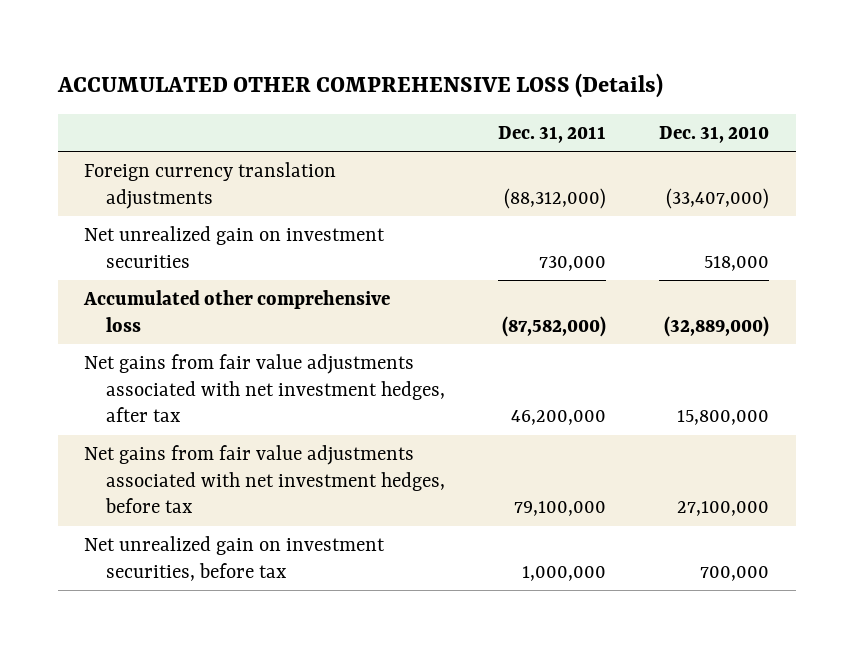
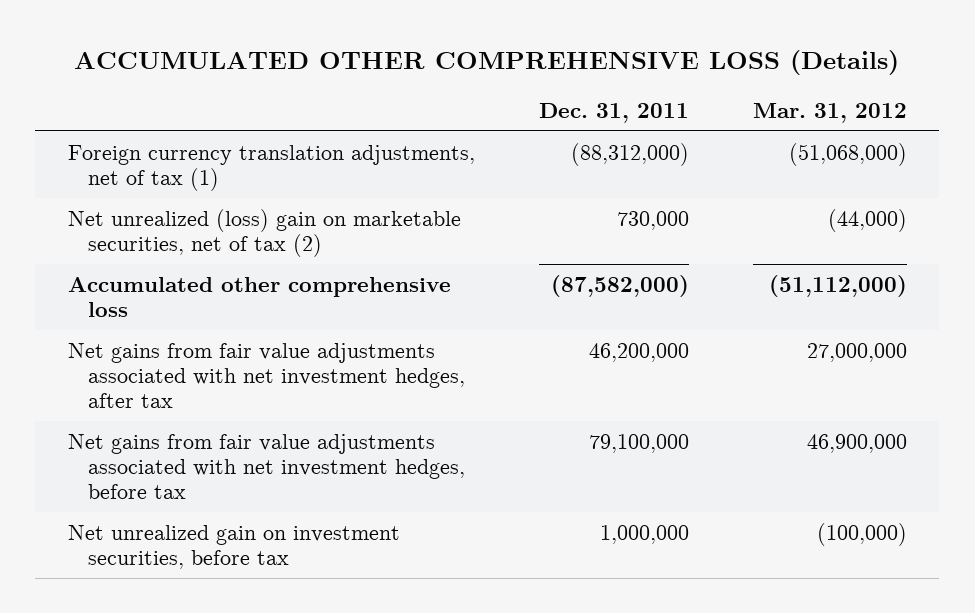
- | Dec. 31, 2011 | Dec. 31, 2010
+ | Dec. 31, 2011 | Mar. 31, 2012
- Foreign currency translation adjustments | (88,312,000) | (33,407,000)
- Net unrealized gain on investment securities | 730,000 | 518,000
+ Foreign currency translation adjustments, net of tax (1) | (88,312,000) | (51,068,000)
+ Net unrealized (loss) gain on marketable securities, net of tax (2) | 730,000 | (44,000)

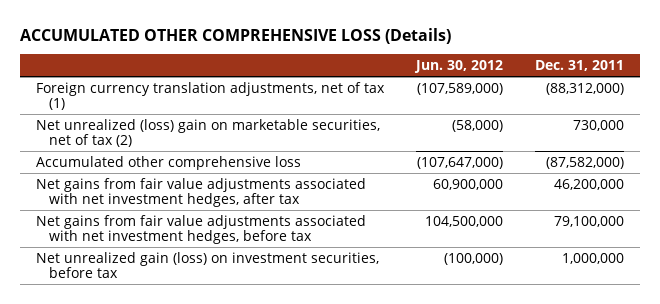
- | Dec. 31, 2011 | Mar. 31, 2012
+ | Jun. 30, 2012 | Dec. 31, 2011
- Net unrealized gain on investment securities, before tax | 1,000,000 | (100,000)
+ Net unrealized gain (loss) on investment securities, before tax | (100,000) | 1,000,000

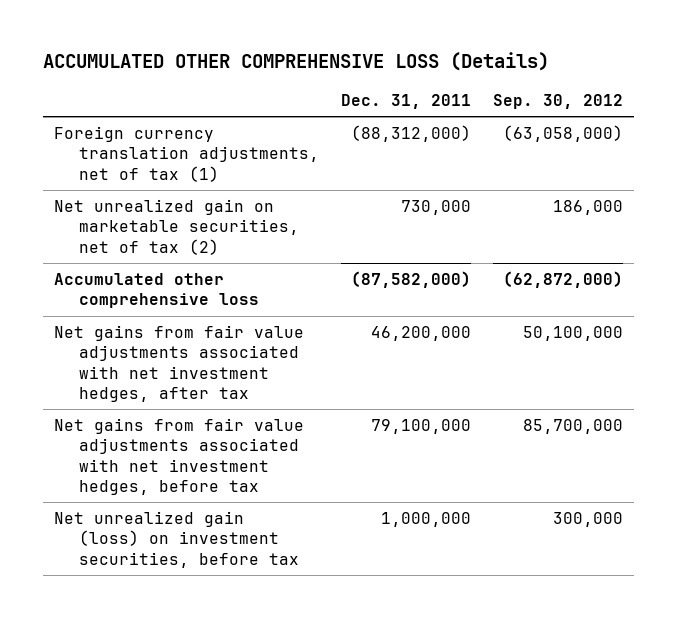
- | Jun. 30, 2012 | Dec. 31, 2011
+ | Dec. 31, 2011 | Sep. 30, 2012
- Net unrealized (loss) gain on marketable securities, net of tax (2) | (58,000) | 730,000
+ Net unrealized gain on marketable securities, net of tax (2) | 730,000 | 186,000

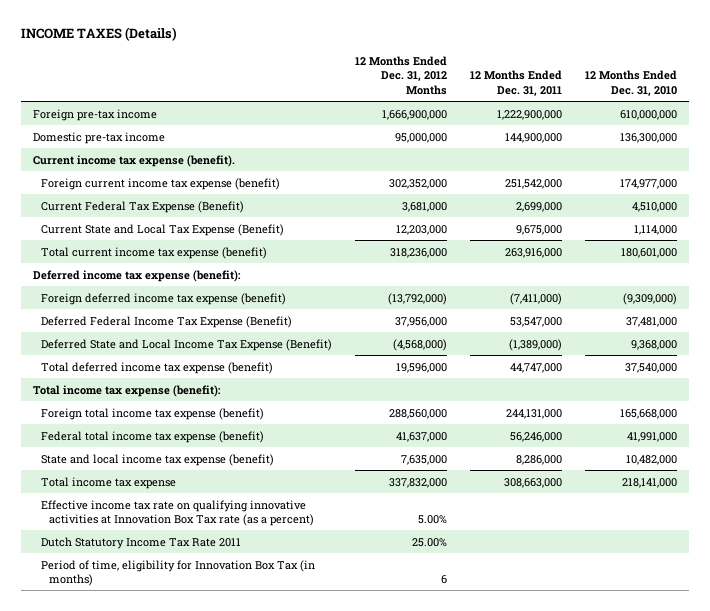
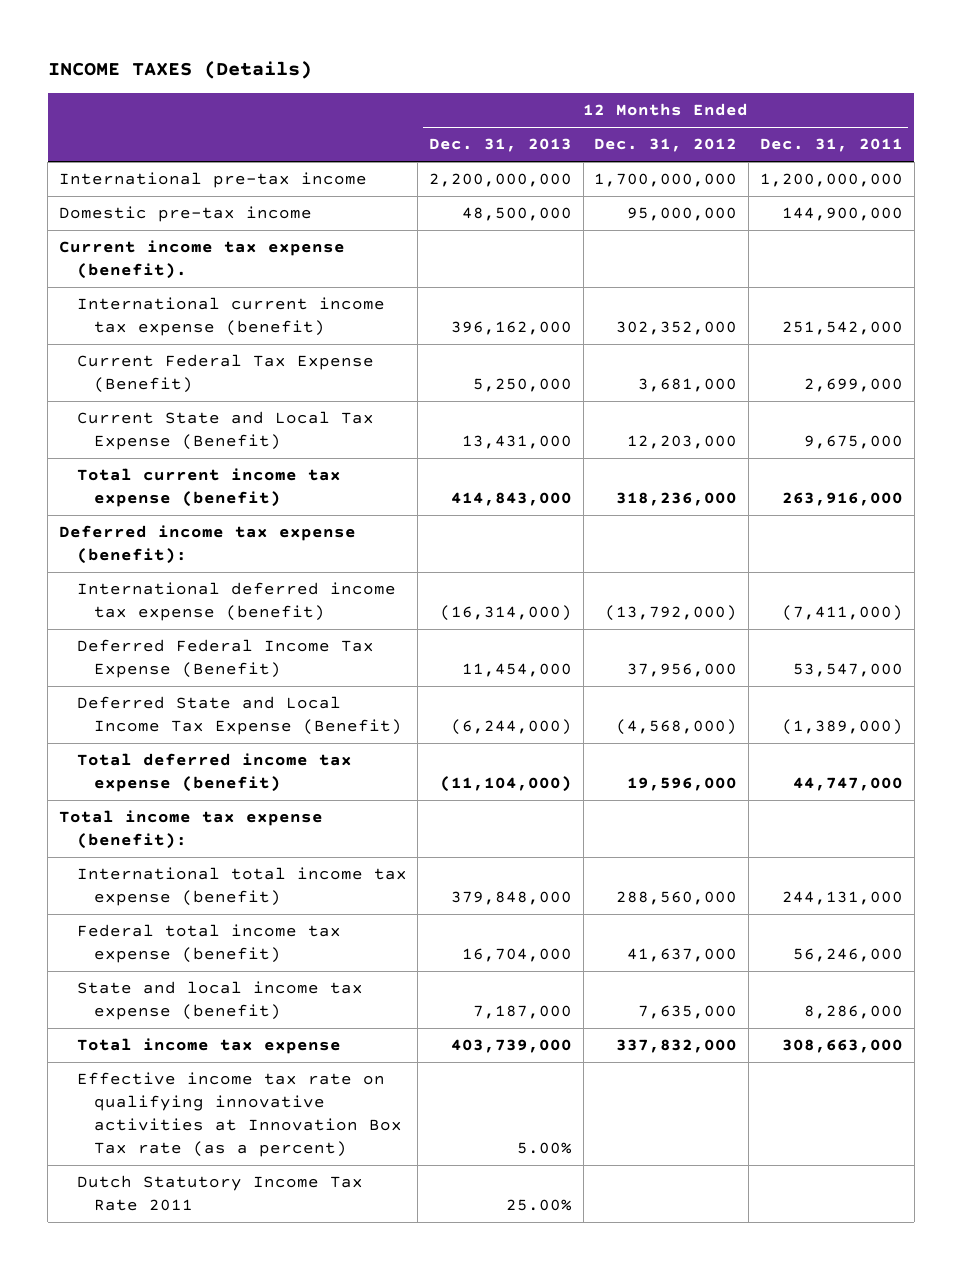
- | 12 Months Ended Dec. 31, 2012 Months | 12 Months Ended Dec. 31, 2011 | 12 Months Ended Dec. 31, 2010
+ | 12 Months Ended Dec. 31, 2013 | 12 Months Ended Dec. 31, 2012 | 12 Months Ended Dec. 31, 2011
- Foreign pre-tax income | 1,666,900,000 | 1,222,900,000 | 610,000,000
+ International pre-tax income | 2,200,000,000 | 1,700,000,000 | 1,200,000,000
- Foreign current income tax expense (benefit) | 302,352,000 | 251,542,000 | 174,977,000
+ International current income tax expense (benefit) | 396,162,000 | 302,352,000 | 251,542,000
- Foreign deferred income tax expense (benefit) | (13,792,000) | (7,411,000) | (9,309,000)
+ International deferred income tax expense (benefit) | (16,314,000) | (13,792,000) | (7,411,000)
- Foreign total income tax expense (benefit) | 288,560,000 | 244,131,000 | 165,668,000
+ International total income tax expense (benefit) | 379,848,000 | 288,560,000 | 244,131,000
- Period of time, eligibility for Innovation Box Tax (in months) | 6 | |

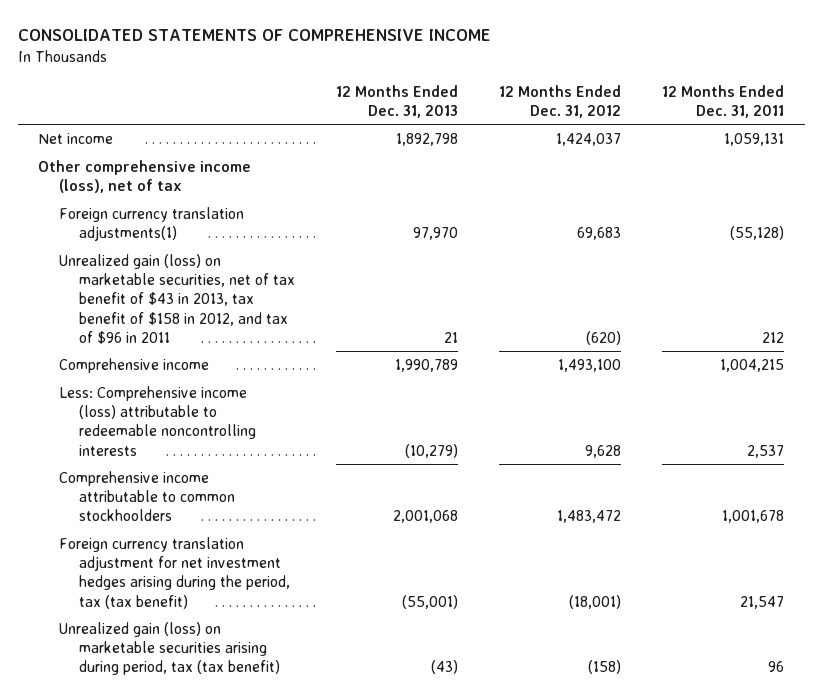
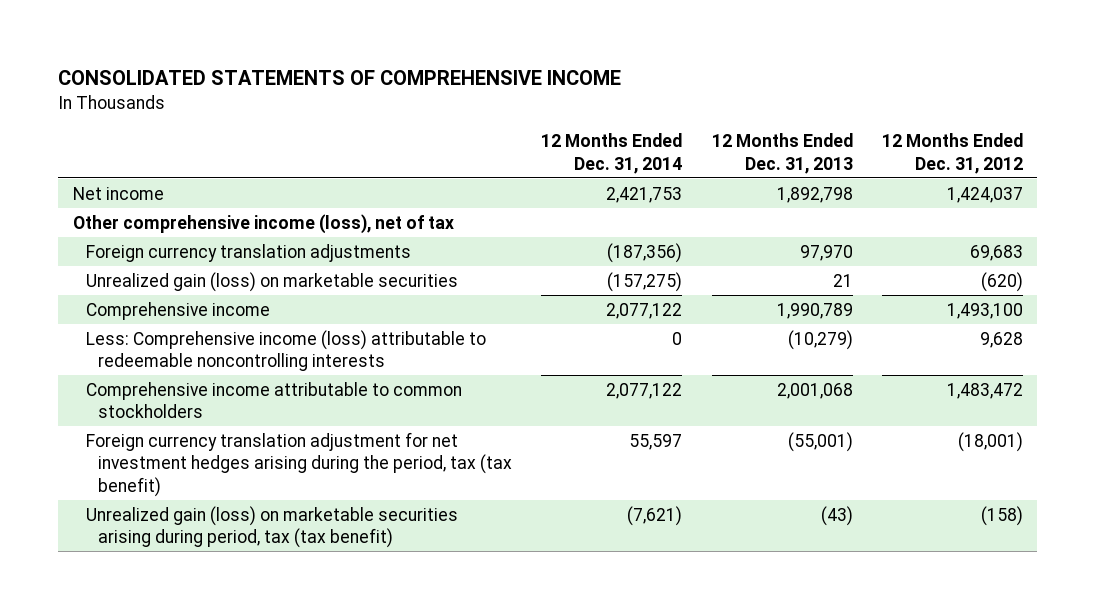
- | 12 Months Ended Dec. 31, 2013 | 12 Months Ended Dec. 31, 2012 | 12 Months Ended Dec. 31, 2011
+ | 12 Months Ended Dec. 31, 2014 | 12 Months Ended Dec. 31, 2013 | 12 Months Ended Dec. 31, 2012
- Foreign currency translation adjustments(1) | 97,970 | 69,683 | (55,128)
- Unrealized gain (loss) on marketable securities, net of tax benefit of $43 in 2013, tax benefit of $158 in 2012, and tax of $96 in 2011 | 21 | (620) | 212
+ Foreign currency translation adjustments | (187,356) | 97,970 | 69,683
+ Unrealized gain (loss) on marketable securities | (157,275) | 21 | (620)
- Comprehensive income attributable to common stockhoolders | 2,001,068 | 1,483,472 | 1,001,678
+ Comprehensive income attributable to common stockholders | 2,077,122 | 2,001,068 | 1,483,472

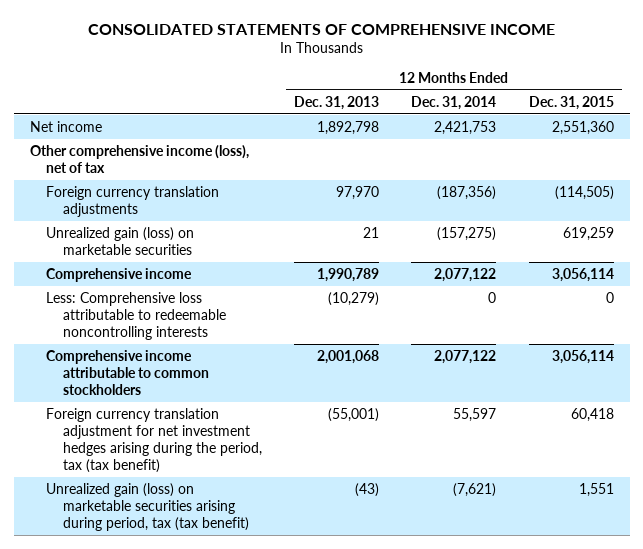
- | 12 Months Ended Dec. 31, 2014 | 12 Months Ended Dec. 31, 2013 | 12 Months Ended Dec. 31, 2012
+ | 12 Months Ended Dec. 31, 2013 | 12 Months Ended Dec. 31, 2014 | 12 Months Ended Dec. 31, 2015
- Less: Comprehensive income (loss) attributable to redeemable noncontrolling interests | 0 | (10,279) | 9,628
+ Less: Comprehensive loss attributable to redeemable noncontrolling interests | (10,279) | 0 | 0

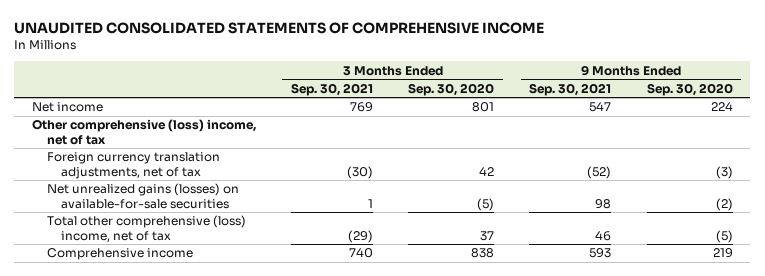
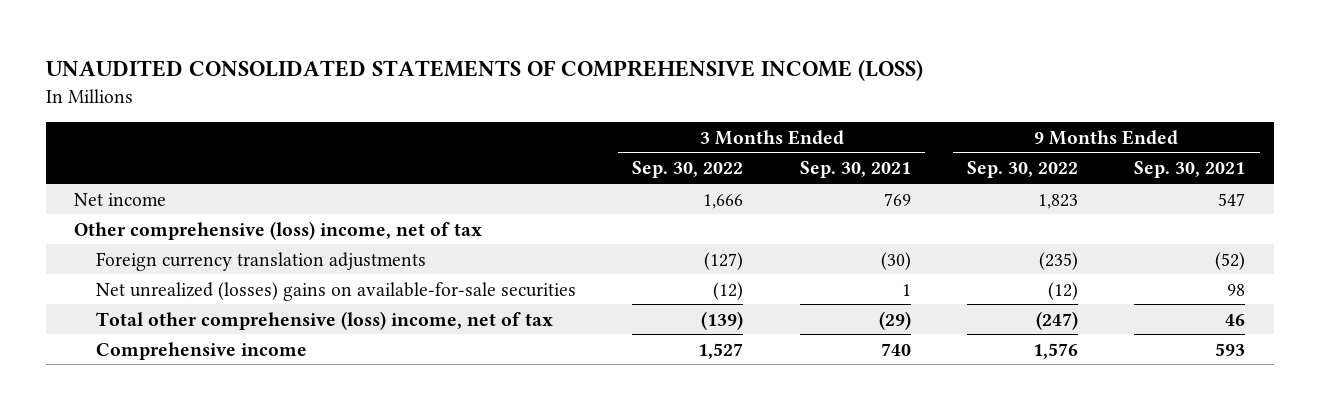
- UNAUDITED CONSOLIDATED STATEMENTS OF COMPREHENSIVE INCOME
+ UNAUDITED CONSOLIDATED STATEMENTS OF COMPREHENSIVE INCOME (LOSS)
- | 3 Months Ended Sep. 30, 2021 | 3 Months Ended Sep. 30, 2020 | 9 Months Ended Sep. 30, 2021 | 9 Months Ended Sep. 30, 2020
+ | 3 Months Ended Sep. 30, 2022 | 3 Months Ended Sep. 30, 2021 | 9 Months Ended Sep. 30, 2022 | 9 Months Ended Sep. 30, 2021
- Foreign currency translation adjustments, net of tax | (30) | 42 | (52) | (3)
- Net unrealized gains (losses) on available-for-sale securities | 1 | (5) | 98 | (2)
+ Foreign currency translation adjustments | (127) | (30) | (235) | (52)
+ Net unrealized (losses) gains on available-for-sale securities | (12) | 1 | (12) | 98

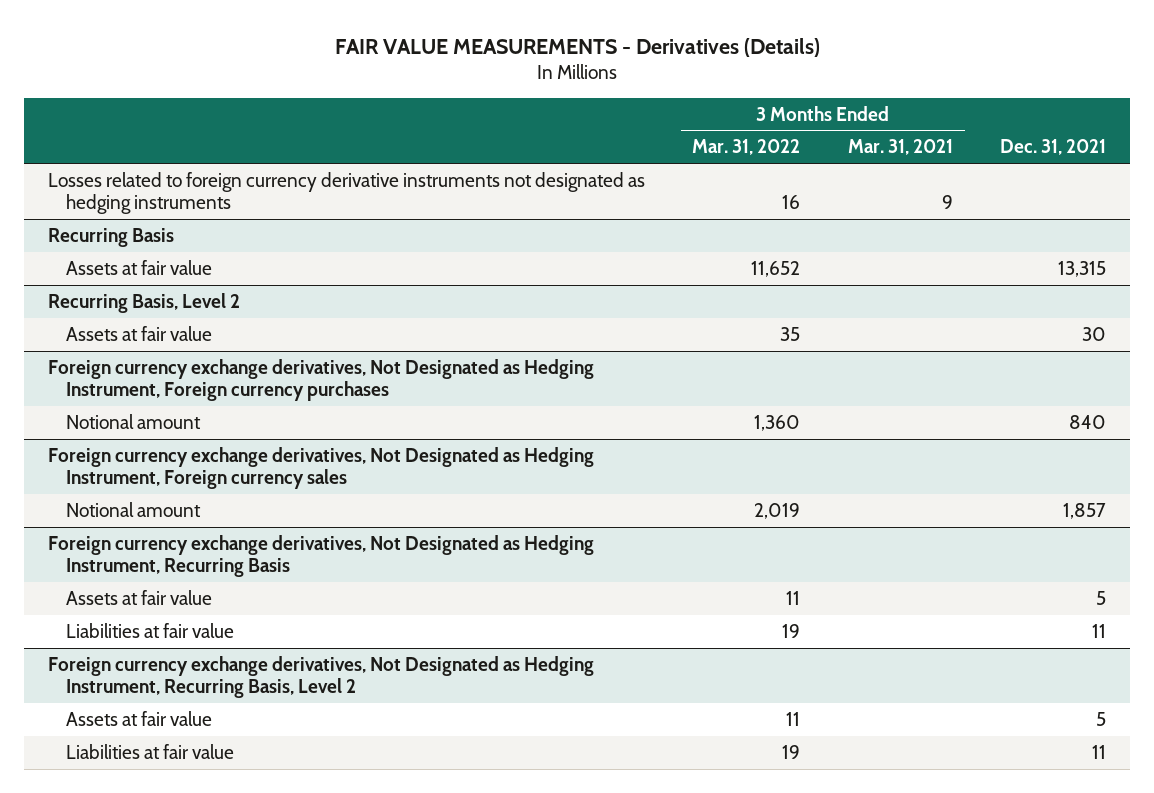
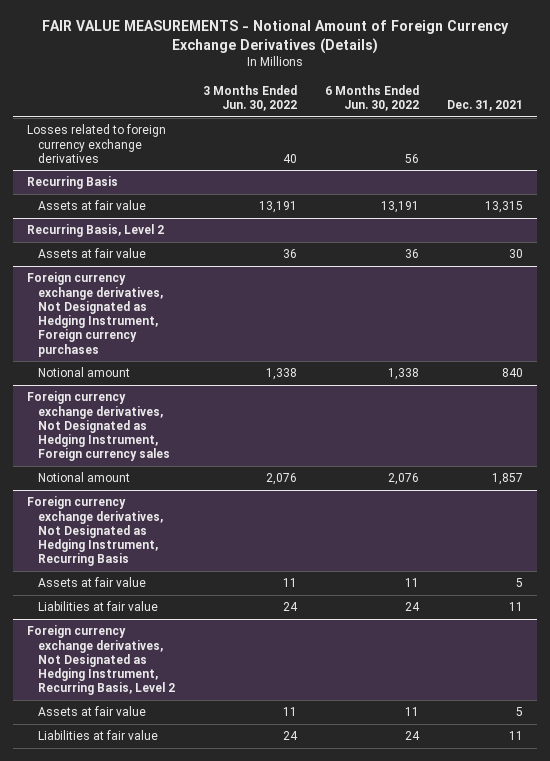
- FAIR VALUE MEASUREMENTS - Derivatives (Details)
+ FAIR VALUE MEASUREMENTS - Notional Amount of Foreign Currency Exchange Derivatives (Details)
- | 3 Months Ended Mar. 31, 2022 | 3 Months Ended Mar. 31, 2021 | Dec. 31, 2021
+ | 3 Months Ended Jun. 30, 2022 | 6 Months Ended Jun. 30, 2022 | Dec. 31, 2021
- Losses related to foreign currency derivative instruments not designated as hedging instruments | 16 | 9 |
+ Losses related to foreign currency exchange derivatives | 40 | 56 |

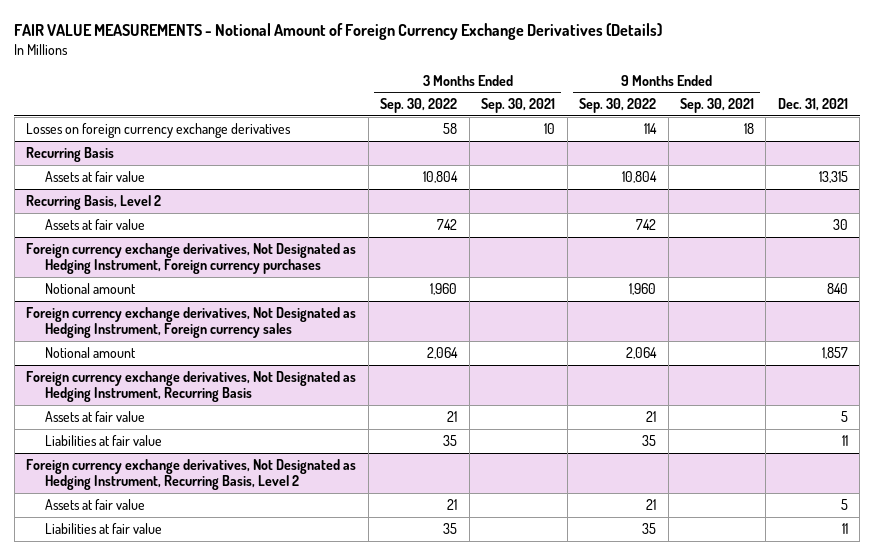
- | 3 Months Ended Jun. 30, 2022 | 6 Months Ended Jun. 30, 2022 | Dec. 31, 2021
+ | 3 Months Ended Sep. 30, 2022 | 3 Months Ended Sep. 30, 2021 | 9 Months Ended Sep. 30, 2022 | 9 Months Ended Sep. 30, 2021 | Dec. 31, 2021
- Losses related to foreign currency exchange derivatives | 40 | 56 |
+ Losses on foreign currency exchange derivatives | 58 | 10 | 114 | 18 |

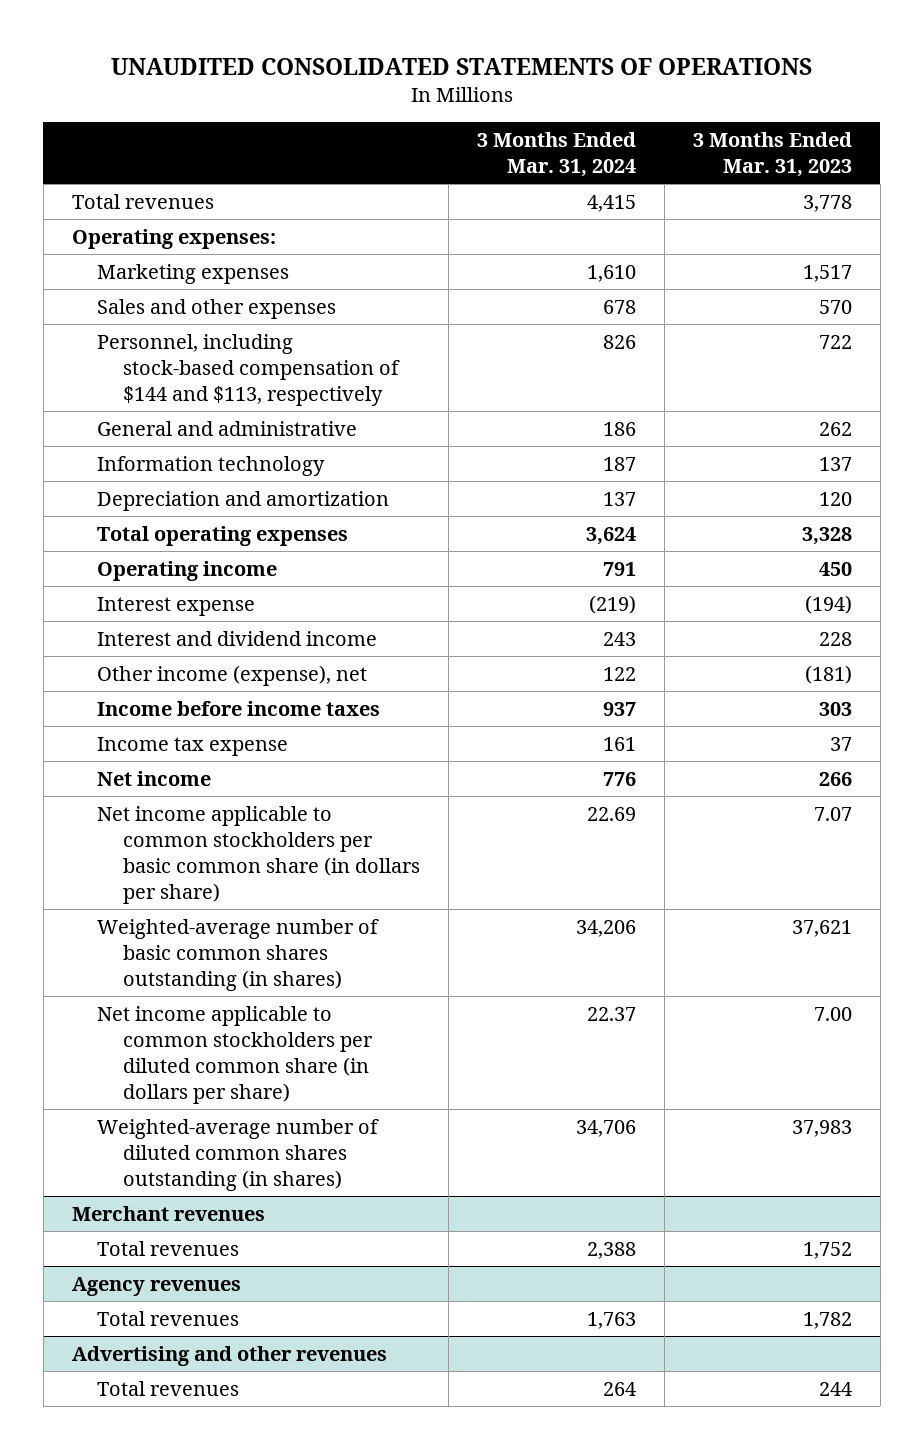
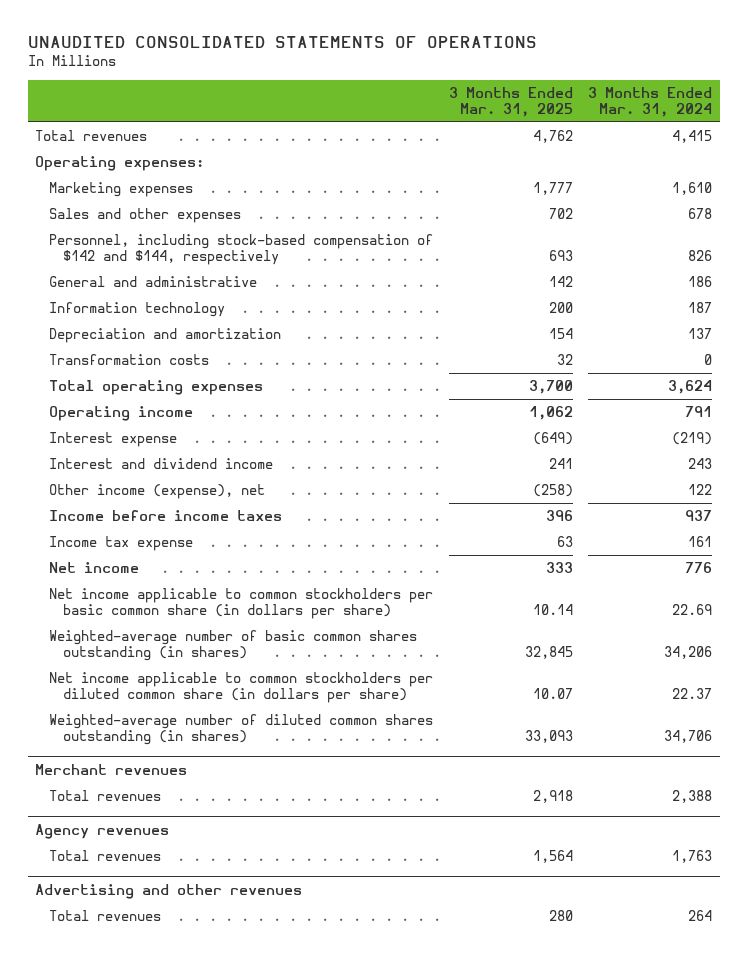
- | 3 Months Ended Mar. 31, 2024 | 3 Months Ended Mar. 31, 2023
+ | 3 Months Ended Mar. 31, 2025 | 3 Months Ended Mar. 31, 2024
- Personnel, including stock-based compensation of $144 and $113, respectively | 826 | 722
+ Personnel, including stock-based compensation of $142 and $144, respectively | 693 | 826
+ Transformation costs | 32 | 0

